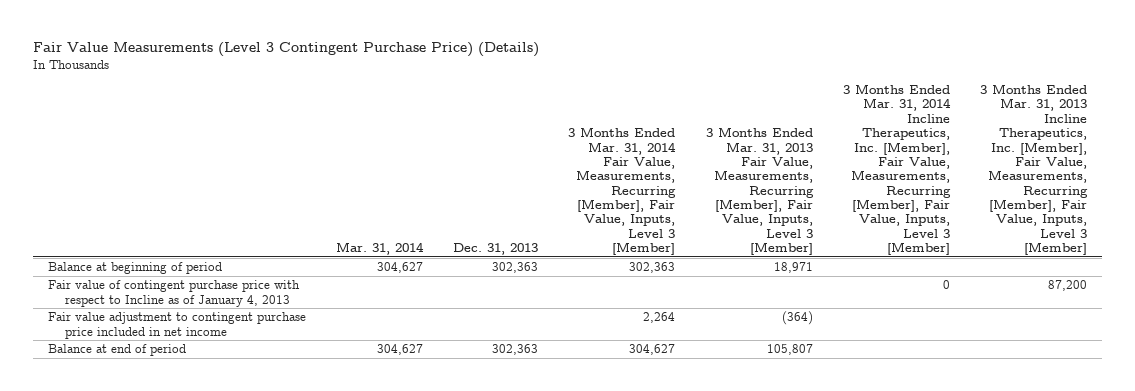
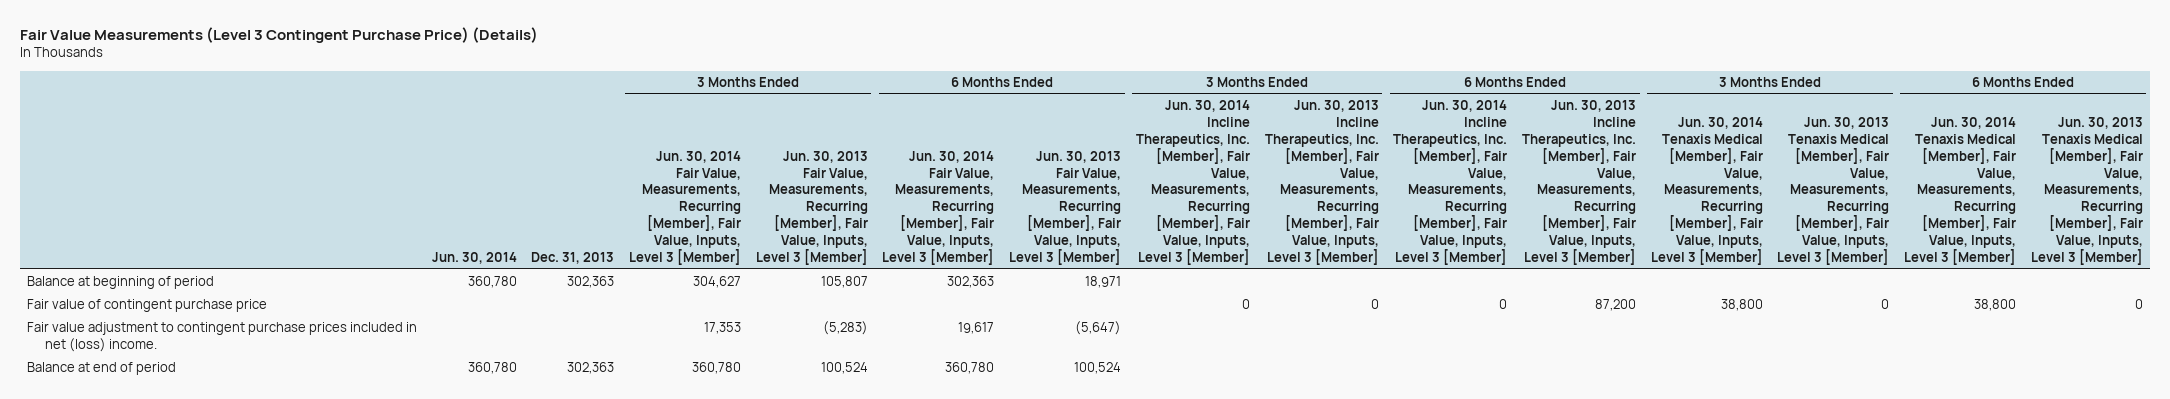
- | Mar. 31, 2014 | Dec. 31, 2013 | 3 Months Ended Mar. 31, 2014 Fair Value, Measurements, Recurring [Member], Fair Value, Inputs, Level 3 [Member] | 3 Months Ended Mar. 31, 2013 Fair Value, Measurements, Recurring [Member], Fair Value, Inputs, Level 3 [Member] | 3 Months Ended Mar. 31, 2014 Incline Therapeutics, Inc. [Member], Fair Value, Measurements, Recurring [Member], Fair Value, Inputs, Level 3 [Member] | 3 Months Ended Mar. 31, 2013 Incline Therapeutics, Inc. [Member], Fair Value, Measurements, Recurring [Member], Fair Value, Inputs, Level 3 [Member]
+ | Jun. 30, 2014 | Dec. 31, 2013 | 3 Months Ended Jun. 30, 2014 Fair Value, Measurements, Recurring [Member], Fair Value, Inputs, Level 3 [Member] | 3 Months Ended Jun. 30, 2013 Fair Value, Measurements, Recurring [Member], Fair Value, Inputs, Level 3 [Member] | 6 Months Ended Jun. 30, 2014 Fair Value, Measurements, Recurring [Member], Fair Value, Inputs, Level 3 [Member] | 6 Months Ended Jun. 30, 2013 Fair Value, Measurements, Recurring [Member], Fair Value, Inputs, Level 3 [Member] | 3 Months Ended Jun. 30, 2014 Incline Therapeutics, Inc. [Member], Fair Value, Measurements, Recurring [Member], Fair Value, Inputs, Level 3 [Member] | 3 Months Ended Jun. 30, 2013 Incline Therapeutics, Inc. [Member], Fair Value, Measurements, Recurring [Member], Fair Value, Inputs, Level 3 [Member] | 6 Months Ended Jun. 30, 2014 Incline Therapeutics, Inc. [Member], Fair Value, Measurements, Recurring [Member], Fair Value, Inputs, Level 3 [Member] | 6 Months Ended Jun. 30, 2013 Incline Therapeutics, Inc. [Member], Fair Value, Measurements, Recurring [Member], Fair Value, Inputs, Level 3 [Member] | 3 Months Ended Jun. 30, 2014 Tenaxis Medical [Member], Fair Value, Measurements, Recurring [Member], Fair Value, Inputs, Level 3 [Member] | 3 Months Ended Jun. 30, 2013 Tenaxis Medical [Member], Fair Value, Measurements, Recurring [Member], Fair Value, Inputs, Level 3 [Member] | 6 Months Ended Jun. 30, 2014 Tenaxis Medical [Member], Fair Value, Measurements, Recurring [Member], Fair Value, Inputs, Level 3 [Member] | 6 Months Ended Jun. 30, 2013 Tenaxis Medical [Member], Fair Value, Measurements, Recurring [Member], Fair Value, Inputs, Level 3 [Member]
- Fair value of contingent purchase price with respect to Incline as of January 4, 2013 | | | | | 0 | 87,200
- Fair value adjustment to contingent purchase price included in net income | | | 2,264 | (364) | |
+ Fair value of contingent purchase price | | | | | | | 0 | 0 | 0 | 87,200 | 38,800 | 0 | 38,800 | 0
+ Fair value adjustment to contingent purchase prices included in net (loss) income. | | | 17,353 | (5,283) | 19,617 | (5,647) | | | | | | | |

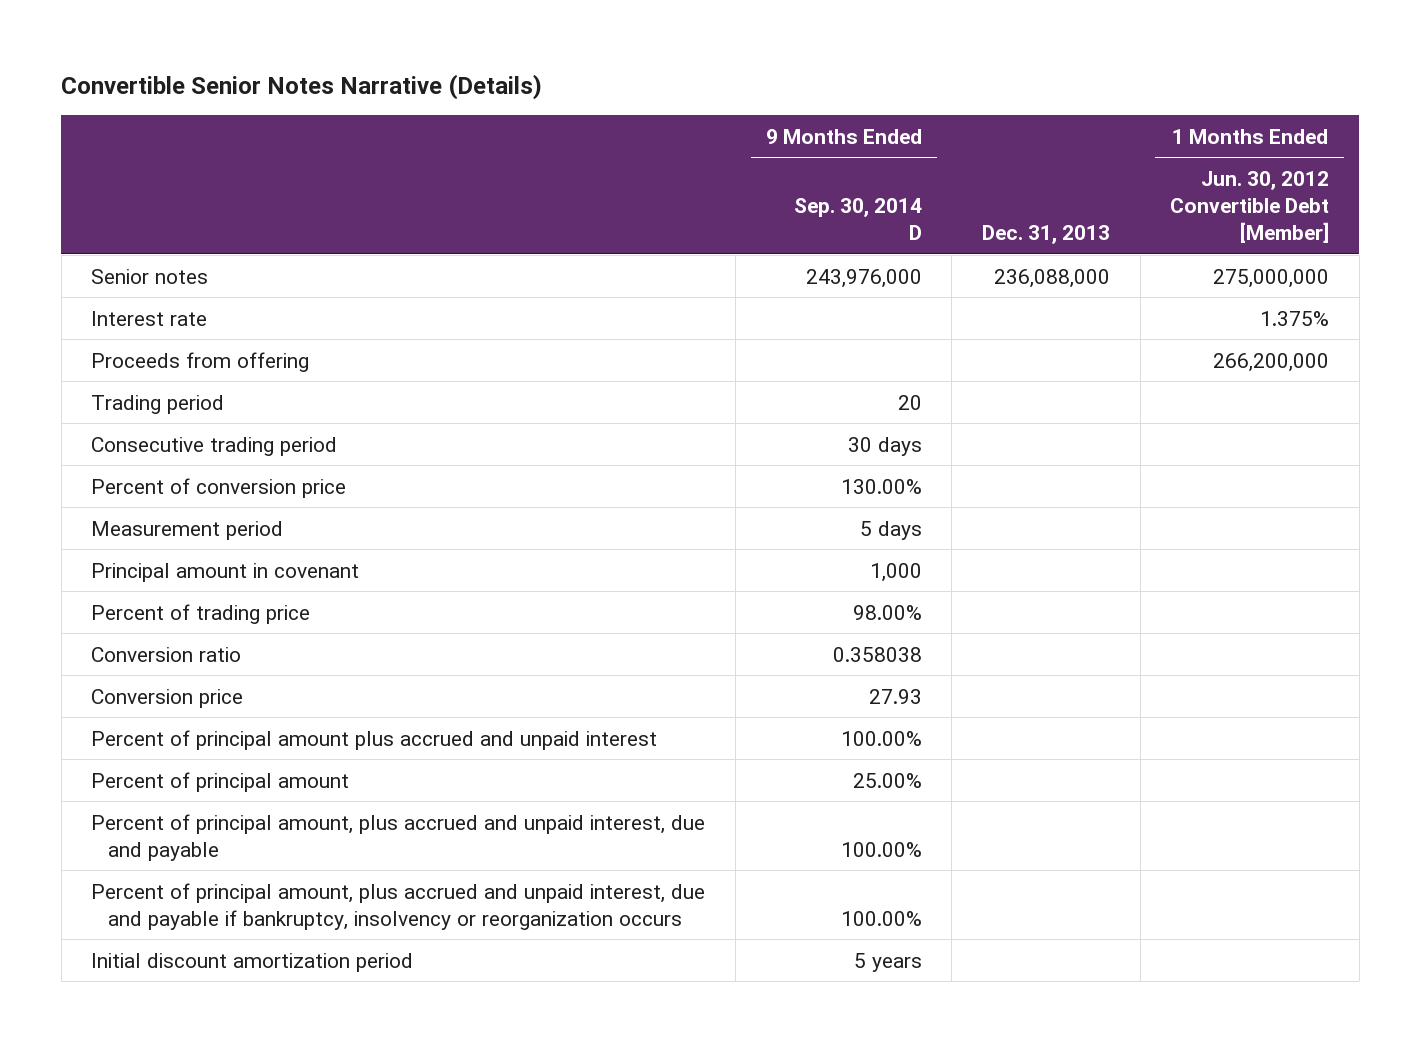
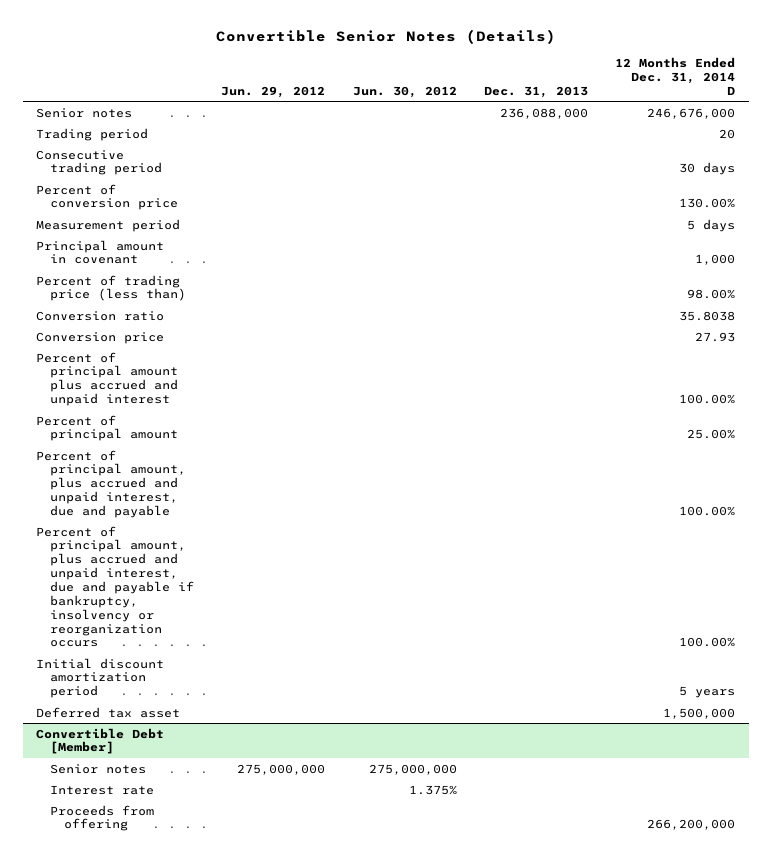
- Convertible Senior Notes Narrative (Details)
+ Convertible Senior Notes (Details)
- | 9 Months Ended Sep. 30, 2014 D | Dec. 31, 2013 | 1 Months Ended Jun. 30, 2012 Convertible Debt [Member]
+ | Jun. 29, 2012 | Jun. 30, 2012 | Dec. 31, 2013 | 12 Months Ended Dec. 31, 2014 D
- Interest rate | | | 1.375%
- Proceeds from offering | | | 266,200,000
- Percent of trading price | 98.00% | |
+ Percent of trading price (less than) | | | | 98.00%
+ Deferred tax asset | | | | 1,500,000
+ Convertible Debt [Member]
+ Senior notes | 275,000,000 | 275,000,000 | |
+ Interest rate | | 1.375% | |
+ Proceeds from offering | | | | 266,200,000

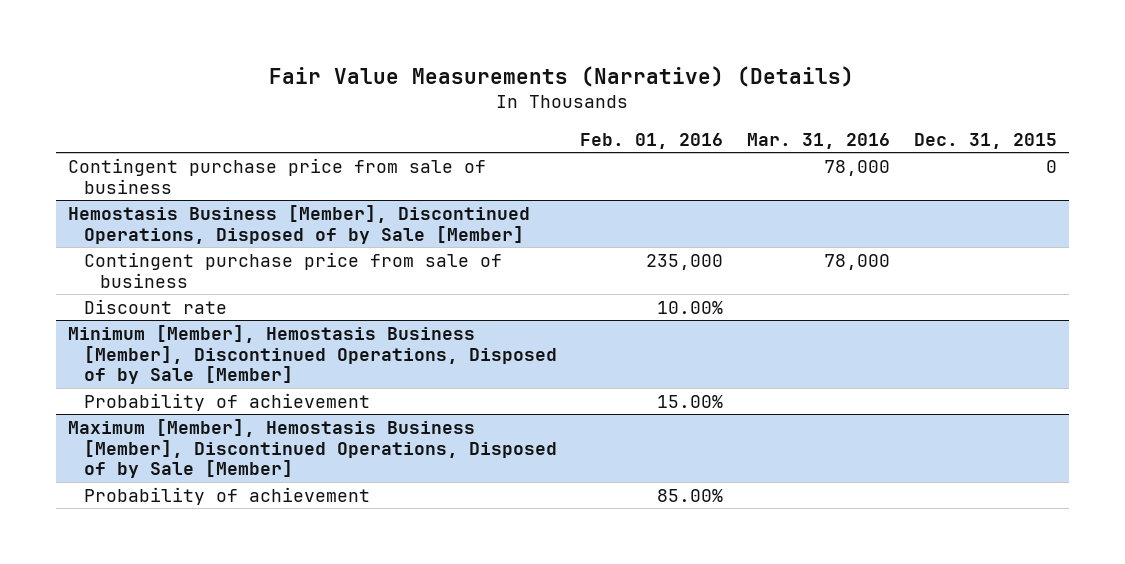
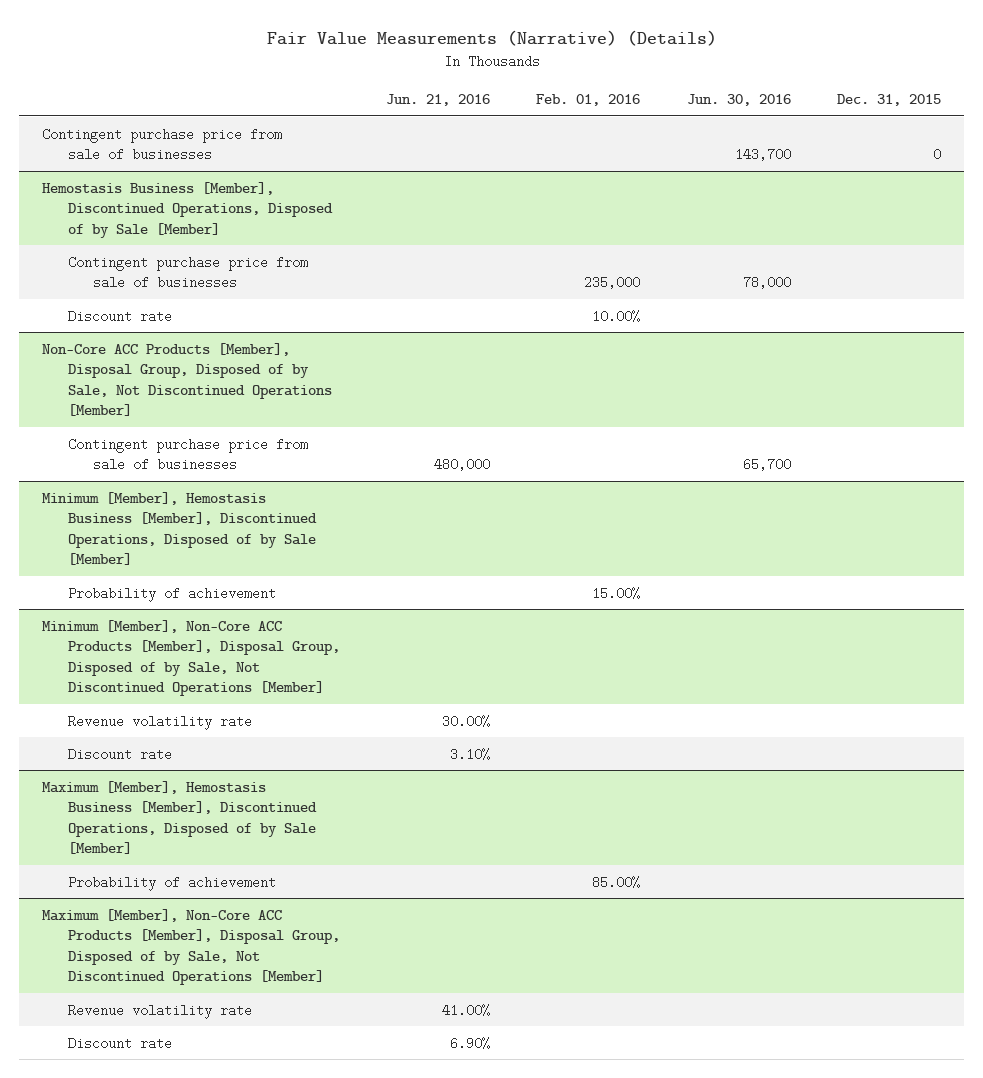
- | Feb. 01, 2016 | Mar. 31, 2016 | Dec. 31, 2015
+ | Jun. 21, 2016 | Feb. 01, 2016 | Jun. 30, 2016 | Dec. 31, 2015
- Contingent purchase price from sale of business | | 78,000 | 0
+ Contingent purchase price from sale of businesses | | | 143,700 | 0
@ Hemostasis Business [Member], Discontinued Operations, Disposed of by Sale [Member]
- Contingent purchase price from sale of business | 235,000 | 78,000 |
+ Contingent purchase price from sale of businesses | | 235,000 | 78,000 |
+ Non-Core ACC Products [Member], Disposal Group, Disposed of by Sale, Not Discontinued Operations [Member]
+ Contingent purchase price from sale of businesses | 480,000 | | 65,700 |
+ Minimum [Member], Non-Core ACC Products [Member], Disposal Group, Disposed of by Sale, Not Discontinued Operations [Member]
+ Revenue volatility rate | 30.00% | | |
+ Discount rate | 3.10% | | |
+ Maximum [Member], Non-Core ACC Products [Member], Disposal Group, Disposed of by Sale, Not Discontinued Operations [Member]
+ Revenue volatility rate | 41.00% | | |
+ Discount rate | 6.90% | | |

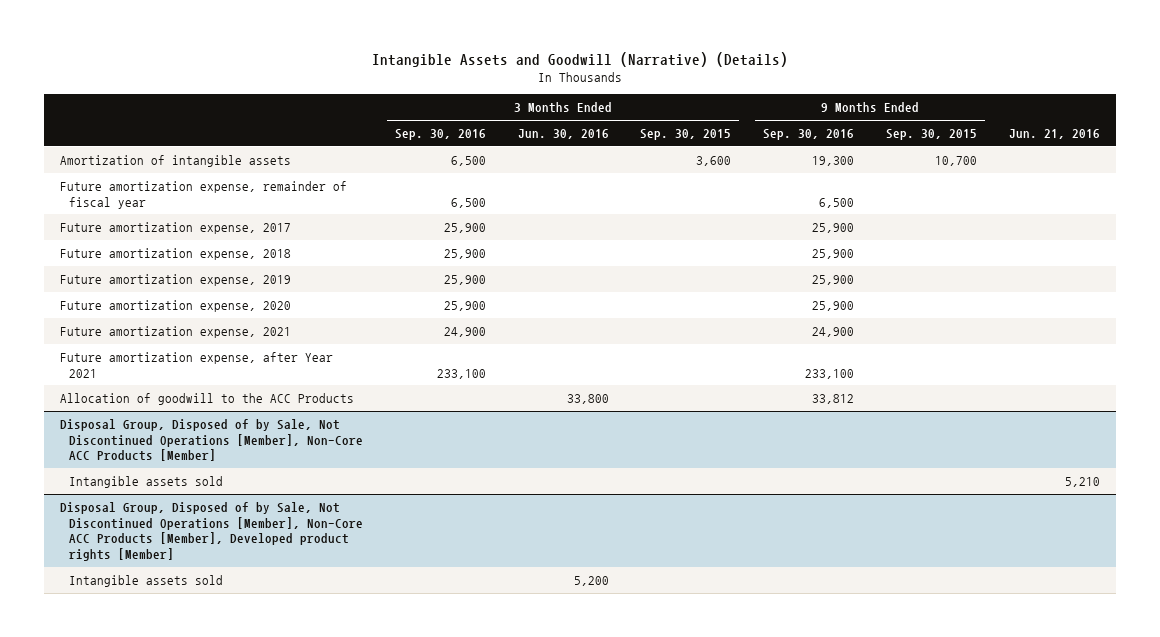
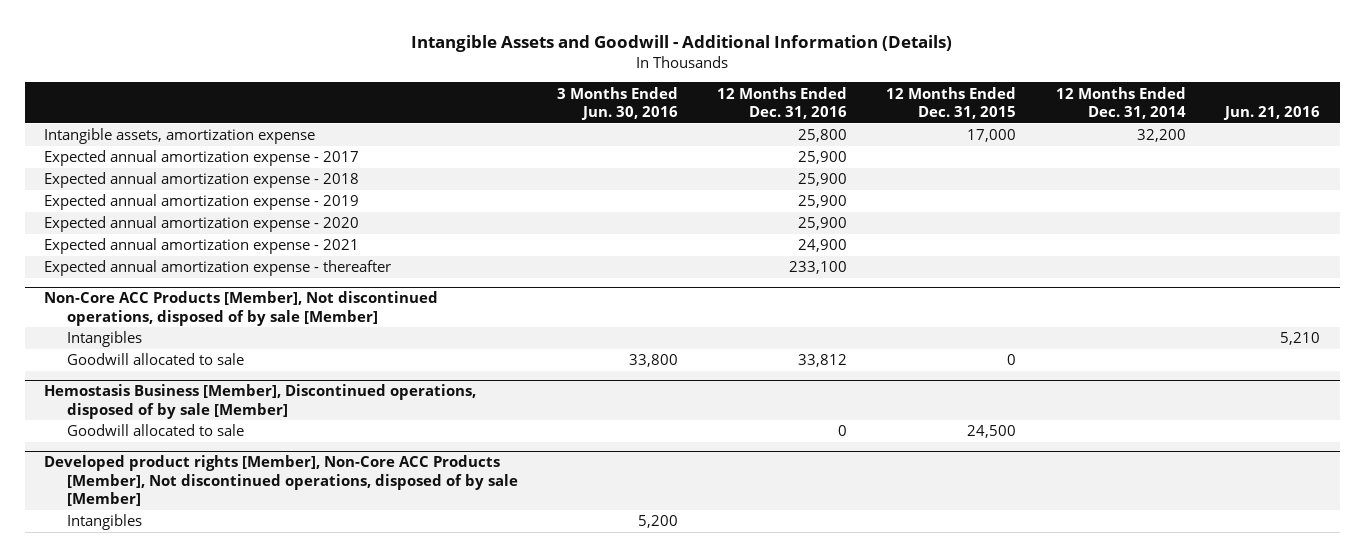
- Intangible Assets and Goodwill (Narrative) (Details)
+ Intangible Assets and Goodwill - Additional Information (Details)
- | 3 Months Ended Sep. 30, 2016 | 3 Months Ended Jun. 30, 2016 | 3 Months Ended Sep. 30, 2015 | 9 Months Ended Sep. 30, 2016 | 9 Months Ended Sep. 30, 2015 | Jun. 21, 2016
+ | 3 Months Ended Jun. 30, 2016 | 12 Months Ended Dec. 31, 2016 | 12 Months Ended Dec. 31, 2015 | 12 Months Ended Dec. 31, 2014 | Jun. 21, 2016
- Amortization of intangible assets | 6,500 | | 3,600 | 19,300 | 10,700 |
- Future amortization expense, remainder of fiscal year | 6,500 | | | 6,500 | |
- Future amortization expense, 2017 | 25,900 | | | 25,900 | |
- Future amortization expense, 2018 | 25,900 | | | 25,900 | |
- Future amortization expense, 2019 | 25,900 | | | 25,900 | |
- Future amortization expense, 2020 | 25,900 | | | 25,900 | |
- Future amortization expense, 2021 | 24,900 | | | 24,900 | |
- Future amortization expense, after Year 2021 | 233,100 | | | 233,100 | |
- Allocation of goodwill to the ACC Products | | 33,800 | | 33,812 | |
- Disposal Group, Disposed of by Sale, Not Discontinued Operations [Member], Non-Core ACC Products [Member]
- Intangible assets sold | | | | | | 5,210
- Disposal Group, Disposed of by Sale, Not Discontinued Operations [Member], Non-Core ACC Products [Member], Developed product rights [Member]
- Intangible assets sold | | 5,200 | | | |
+ Intangible assets, amortization expense | | 25,800 | 17,000 | 32,200 |
+ Expected annual amortization expense - 2017 | | 25,900 | | |
+ Expected annual amortization expense - 2018 | | 25,900 | | |
+ Expected annual amortization expense - 2019 | | 25,900 | | |
+ Expected annual amortization expense - 2020 | | 25,900 | | |
+ Expected annual amortization expense - 2021 | | 24,900 | | |
+ Expected annual amortization expense - thereafter | | 233,100 | | |
+ Non-Core ACC Products [Member], Not discontinued operations, disposed of by sale [Member]
+ Intangibles | | | | | 5,210
+ Goodwill allocated to sale | 33,800 | 33,812 | 0 | |
+ Hemostasis Business [Member], Discontinued operations, disposed of by sale [Member]
+ Goodwill allocated to sale | | 0 | 24,500 | |
+ Developed product rights [Member], Non-Core ACC Products [Member], Not discontinued operations, disposed of by sale [Member]
+ Intangibles | 5,200 | | | |

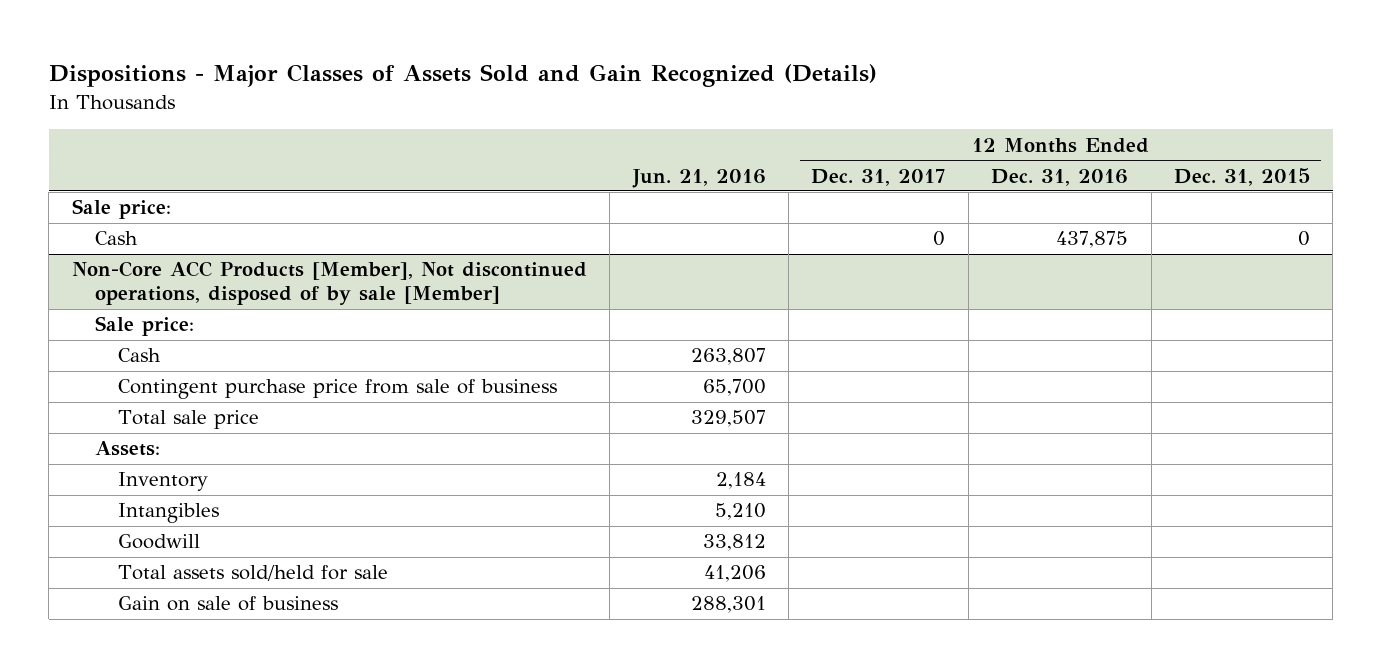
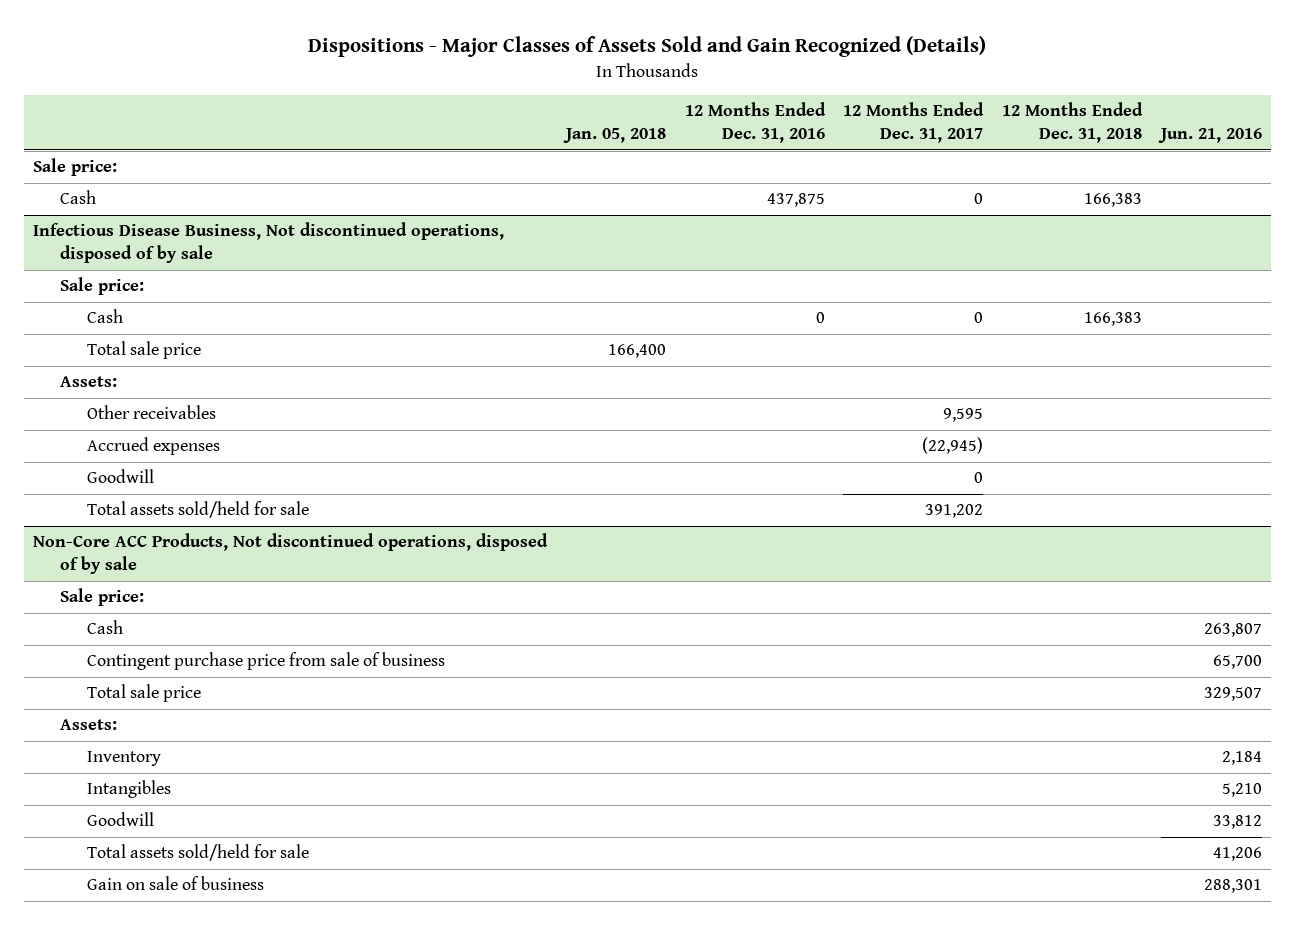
- | Jun. 21, 2016 | 12 Months Ended Dec. 31, 2017 | 12 Months Ended Dec. 31, 2016 | 12 Months Ended Dec. 31, 2015
+ | Jan. 05, 2018 | 12 Months Ended Dec. 31, 2016 | 12 Months Ended Dec. 31, 2017 | 12 Months Ended Dec. 31, 2018 | Jun. 21, 2016
- Non-Core ACC Products [Member], Not discontinued operations, disposed of by sale [Member]
+ Infectious Disease Business, Not discontinued operations, disposed of by sale
+ Sale price:
+ Cash | | 0 | 0 | 166,383 |
+ Total sale price | 166,400 | | | |
+ Assets:
+ Other receivables | | | 9,595 | |
+ Accrued expenses | | | (22,945) | |
+ Goodwill | | | 0 | |
+ Total assets sold/held for sale | | | 391,202 | |
+ Non-Core ACC Products, Not discontinued operations, disposed of by sale

